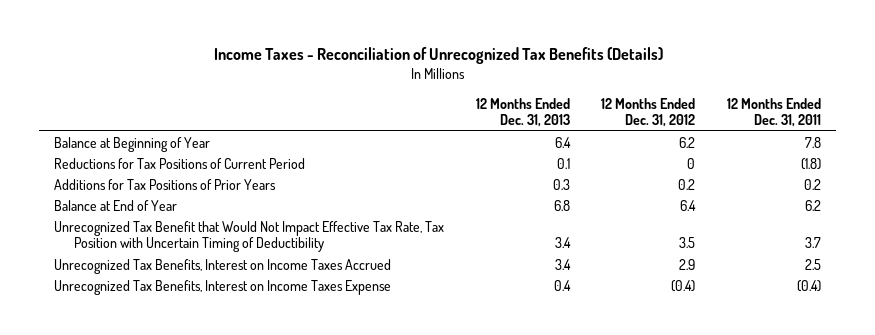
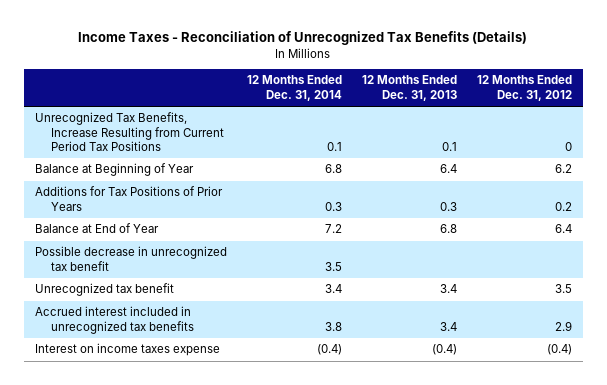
- | 12 Months Ended Dec. 31, 2013 | 12 Months Ended Dec. 31, 2012 | 12 Months Ended Dec. 31, 2011
+ | 12 Months Ended Dec. 31, 2014 | 12 Months Ended Dec. 31, 2013 | 12 Months Ended Dec. 31, 2012
+ Unrecognized Tax Benefits, Increase Resulting from Current Period Tax Positions | 0.1 | 0.1 | 0
- Reductions for Tax Positions of Current Period | 0.1 | 0 | (1.8)
- Unrecognized Tax Benefit that Would Not Impact Effective Tax Rate, Tax Position with Uncertain Timing of Deductibility | 3.4 | 3.5 | 3.7
- Unrecognized Tax Benefits, Interest on Income Taxes Accrued | 3.4 | 2.9 | 2.5
- Unrecognized Tax Benefits, Interest on Income Taxes Expense | 0.4 | (0.4) | (0.4)
+ Possible decrease in unrecognized tax benefit | 3.5 | |
+ Unrecognized tax benefit | 3.4 | 3.4 | 3.5
+ Accrued interest included in unrecognized tax benefits | 3.8 | 3.4 | 2.9
+ Interest on income taxes expense | (0.4) | (0.4) | (0.4)

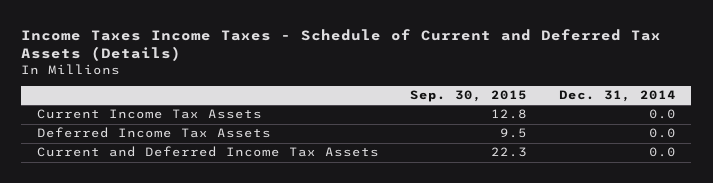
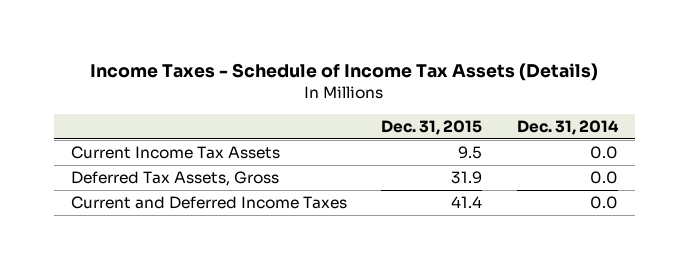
- Income Taxes Income Taxes - Schedule of Current and Deferred Tax Assets (Details)
+ Income Taxes - Schedule of Income Tax Assets (Details)
- | Sep. 30, 2015 | Dec. 31, 2014
+ | Dec. 31, 2015 | Dec. 31, 2014
- Deferred Income Tax Assets | 9.5 | 0.0
- Current and Deferred Income Tax Assets | 22.3 | 0.0
+ Deferred Tax Assets, Gross | 31.9 | 0.0
+ Current and Deferred Income Taxes | 41.4 | 0.0

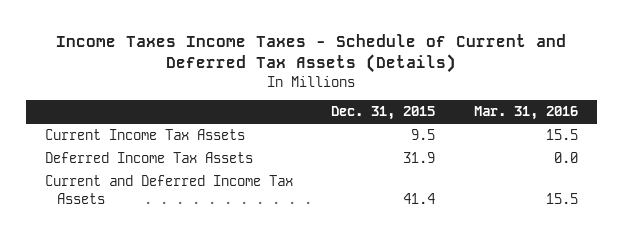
- Income Taxes - Schedule of Income Tax Assets (Details)
+ Income Taxes Income Taxes - Schedule of Current and Deferred Tax Assets (Details)
- | Dec. 31, 2015 | Dec. 31, 2014
+ | Dec. 31, 2015 | Mar. 31, 2016
- Deferred Tax Assets, Gross | 31.9 | 0.0
- Current and Deferred Income Taxes | 41.4 | 0.0
+ Deferred Income Tax Assets | 31.9 | 0.0
+ Current and Deferred Income Tax Assets | 41.4 | 15.5

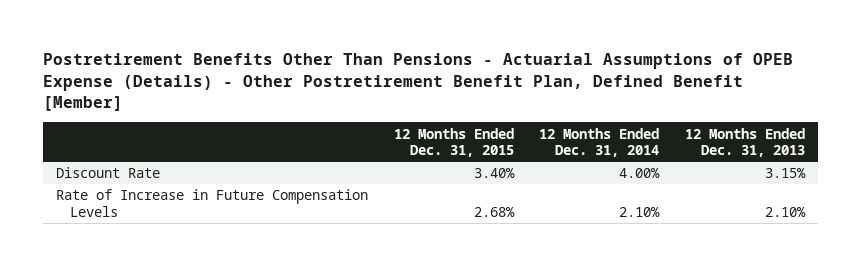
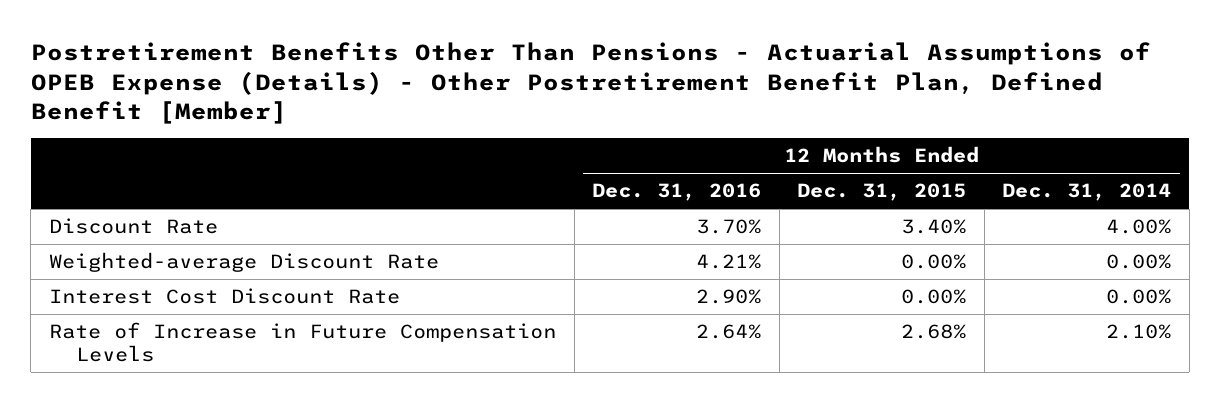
- | 12 Months Ended Dec. 31, 2015 | 12 Months Ended Dec. 31, 2014 | 12 Months Ended Dec. 31, 2013
+ | 12 Months Ended Dec. 31, 2016 | 12 Months Ended Dec. 31, 2015 | 12 Months Ended Dec. 31, 2014
+ Weighted-average Discount Rate | 4.21% | 0.00% | 0.00%
+ Interest Cost Discount Rate | 2.90% | 0.00% | 0.00%

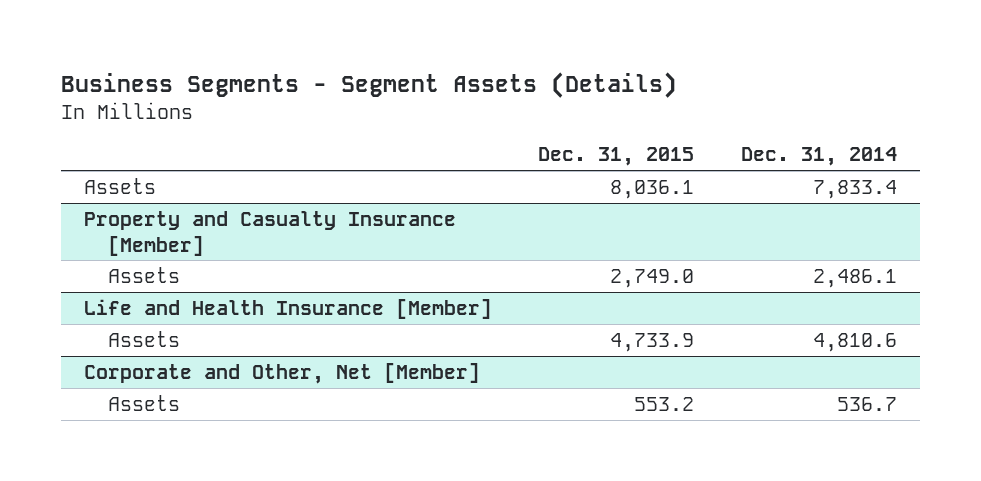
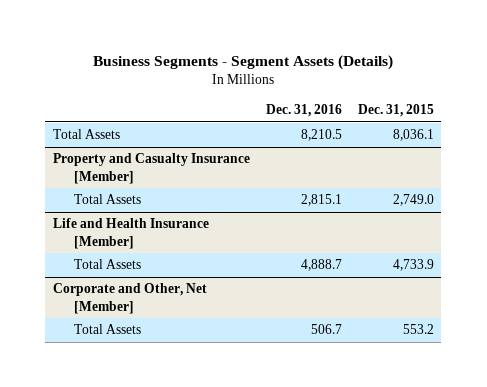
- | Dec. 31, 2015 | Dec. 31, 2014
+ | Dec. 31, 2016 | Dec. 31, 2015
- Assets | 8,036.1 | 7,833.4
+ Total Assets | 8,210.5 | 8,036.1
@ Property and Casualty Insurance [Member]
- Assets | 2,749.0 | 2,486.1
+ Total Assets | 2,815.1 | 2,749.0
@ Life and Health Insurance [Member]
- Assets | 4,733.9 | 4,810.6
+ Total Assets | 4,888.7 | 4,733.9
@ Corporate and Other, Net [Member]
- Assets | 553.2 | 536.7
+ Total Assets | 506.7 | 553.2

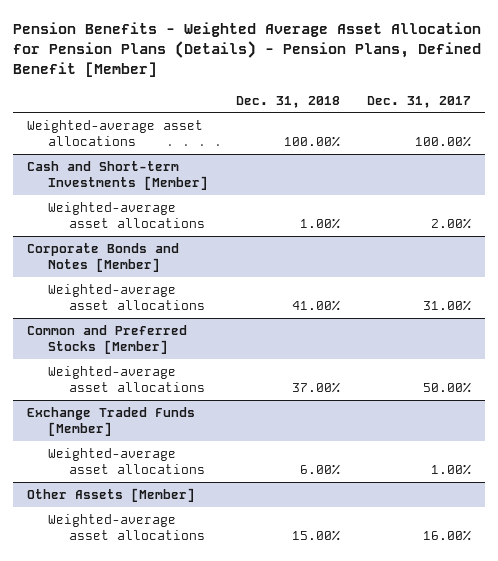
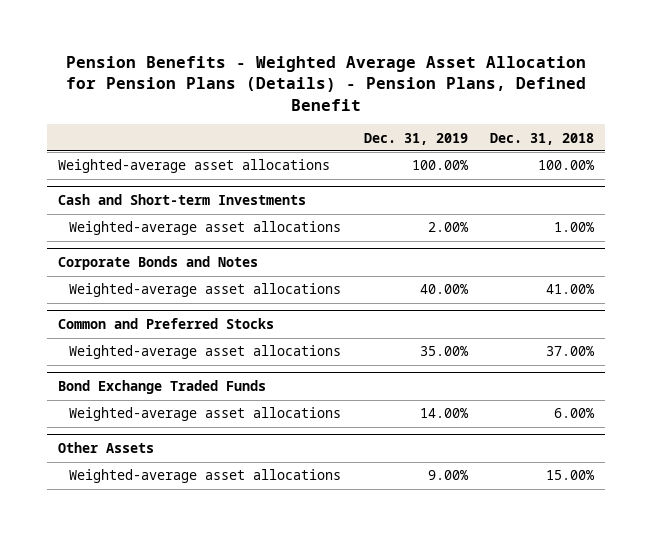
- Pension Benefits - Weighted Average Asset Allocation for Pension Plans (Details) - Pension Plans, Defined Benefit [Member]
+ Pension Benefits - Weighted Average Asset Allocation for Pension Plans (Details) - Pension Plans, Defined Benefit
- | Dec. 31, 2018 | Dec. 31, 2017
+ | Dec. 31, 2019 | Dec. 31, 2018
- Cash and Short-term Investments [Member]
+ Cash and Short-term Investments
- Corporate Bonds and Notes [Member]
+ Corporate Bonds and Notes
- Common and Preferred Stocks [Member]
+ Common and Preferred Stocks
- Exchange Traded Funds [Member]
+ Bond Exchange Traded Funds
- Other Assets [Member]
+ Other Assets

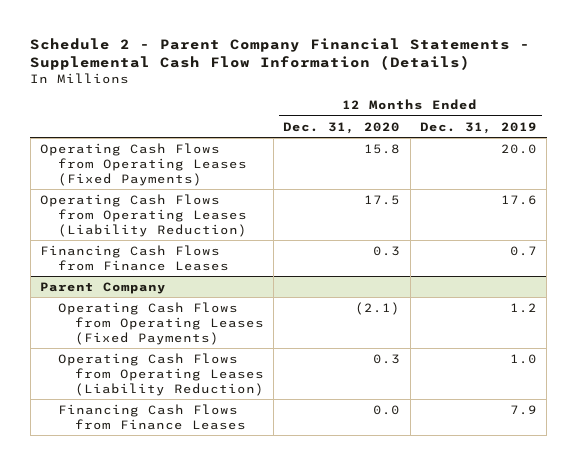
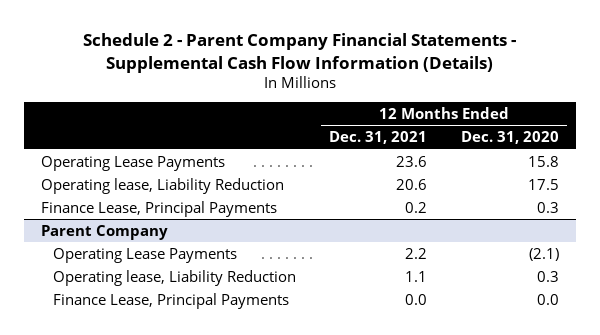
- | 12 Months Ended Dec. 31, 2020 | 12 Months Ended Dec. 31, 2019
+ | 12 Months Ended Dec. 31, 2021 | 12 Months Ended Dec. 31, 2020
- Operating Cash Flows from Operating Leases (Fixed Payments) | 15.8 | 20.0
- Operating Cash Flows from Operating Leases (Liability Reduction) | 17.5 | 17.6
- Financing Cash Flows from Finance Leases | 0.3 | 0.7
+ Operating Lease Payments | 23.6 | 15.8
+ Operating lease, Liability Reduction | 20.6 | 17.5
+ Finance Lease, Principal Payments | 0.2 | 0.3
@ Parent Company
- Operating Cash Flows from Operating Leases (Fixed Payments) | (2.1) | 1.2
- Operating Cash Flows from Operating Leases (Liability Reduction) | 0.3 | 1.0
- Financing Cash Flows from Finance Leases | 0.0 | 7.9
+ Operating Lease Payments | 2.2 | (2.1)
+ Operating lease, Liability Reduction | 1.1 | 0.3
+ Finance Lease, Principal Payments | 0.0 | 0.0

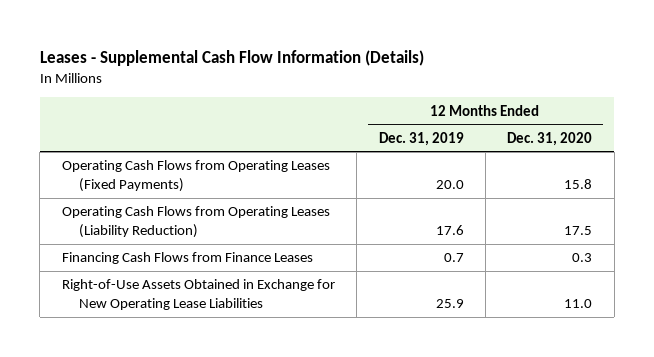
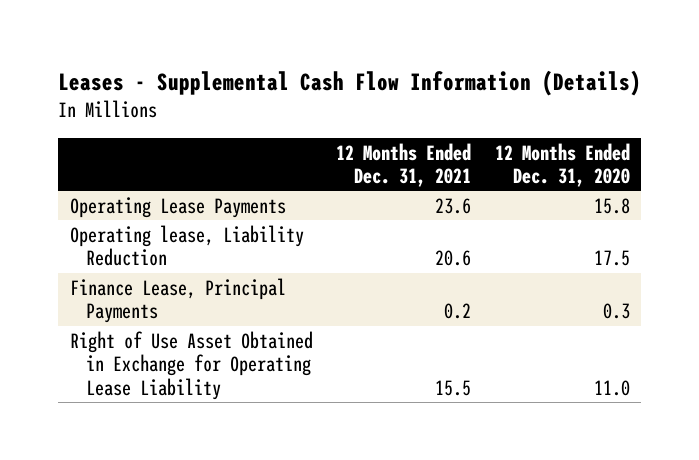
- | 12 Months Ended Dec. 31, 2019 | 12 Months Ended Dec. 31, 2020
+ | 12 Months Ended Dec. 31, 2021 | 12 Months Ended Dec. 31, 2020
- Operating Cash Flows from Operating Leases (Fixed Payments) | 20.0 | 15.8
- Operating Cash Flows from Operating Leases (Liability Reduction) | 17.6 | 17.5
- Financing Cash Flows from Finance Leases | 0.7 | 0.3
- Right-of-Use Assets Obtained in Exchange for New Operating Lease Liabilities | 25.9 | 11.0
+ Operating Lease Payments | 23.6 | 15.8
+ Operating lease, Liability Reduction | 20.6 | 17.5
+ Finance Lease, Principal Payments | 0.2 | 0.3
+ Right of Use Asset Obtained in Exchange for Operating Lease Liability | 15.5 | 11.0

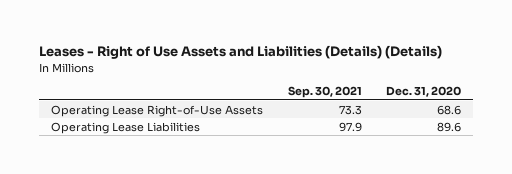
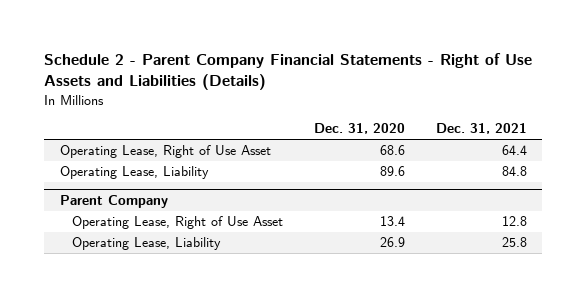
- Leases - Right of Use Assets and Liabilities (Details) (Details)
+ Schedule 2 - Parent Company Financial Statements - Right of Use Assets and Liabilities (Details)
- | Sep. 30, 2021 | Dec. 31, 2020
+ | Dec. 31, 2020 | Dec. 31, 2021
- Operating Lease Right-of-Use Assets | 73.3 | 68.6
- Operating Lease Liabilities | 97.9 | 89.6
+ Operating Lease, Right of Use Asset | 68.6 | 64.4
+ Operating Lease, Liability | 89.6 | 84.8
+ Parent Company
+ Operating Lease, Right of Use Asset | 13.4 | 12.8
+ Operating Lease, Liability | 26.9 | 25.8

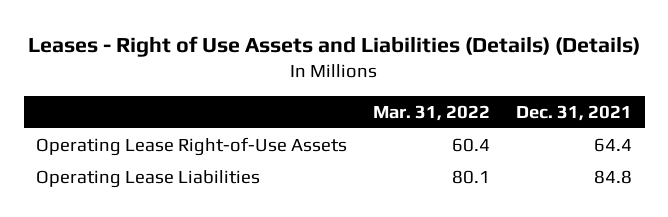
- Schedule 2 - Parent Company Financial Statements - Right of Use Assets and Liabilities (Details)
+ Leases - Right of Use Assets and Liabilities (Details) (Details)
- | Dec. 31, 2020 | Dec. 31, 2021
+ | Mar. 31, 2022 | Dec. 31, 2021
- Operating Lease, Right of Use Asset | 68.6 | 64.4
- Operating Lease, Liability | 89.6 | 84.8
- Parent Company
- Operating Lease, Right of Use Asset | 13.4 | 12.8
- Operating Lease, Liability | 26.9 | 25.8
+ Operating Lease Right-of-Use Assets | 60.4 | 64.4
+ Operating Lease Liabilities | 80.1 | 84.8

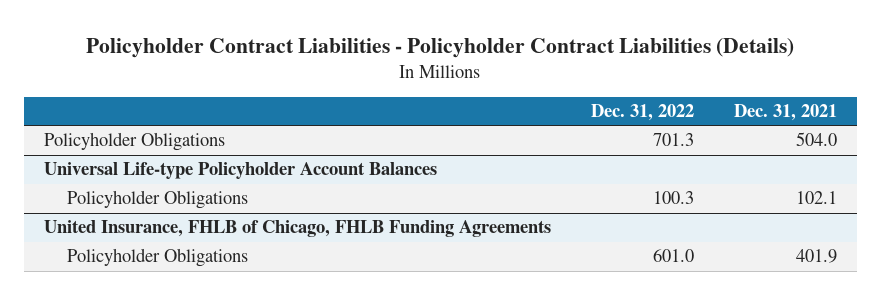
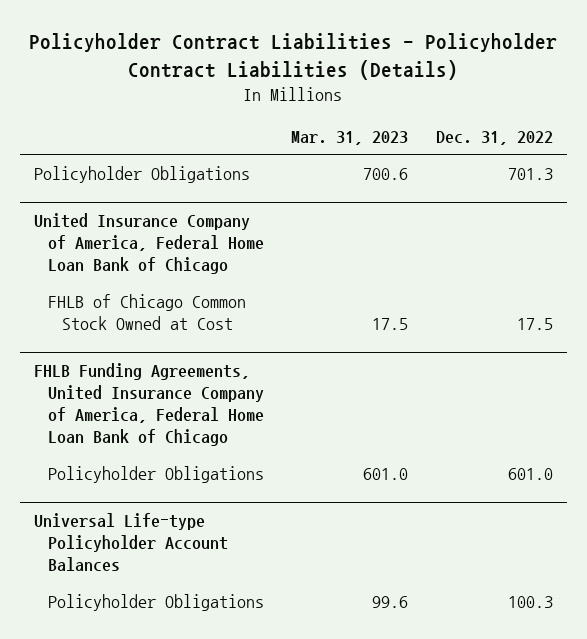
- | Dec. 31, 2022 | Dec. 31, 2021
+ | Mar. 31, 2023 | Dec. 31, 2022
+ United Insurance Company of America, Federal Home Loan Bank of Chicago
+ FHLB of Chicago Common Stock Owned at Cost | 17.5 | 17.5
+ FHLB Funding Agreements, United Insurance Company of America, Federal Home Loan Bank of Chicago
+ Policyholder Obligations | 601.0 | 601.0
- United Insurance, FHLB of Chicago, FHLB Funding Agreements
- Policyholder Obligations | 601.0 | 401.9

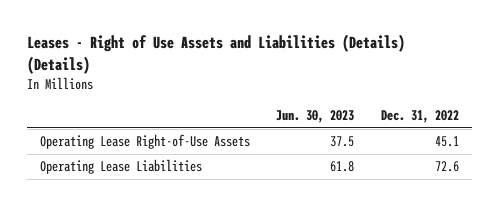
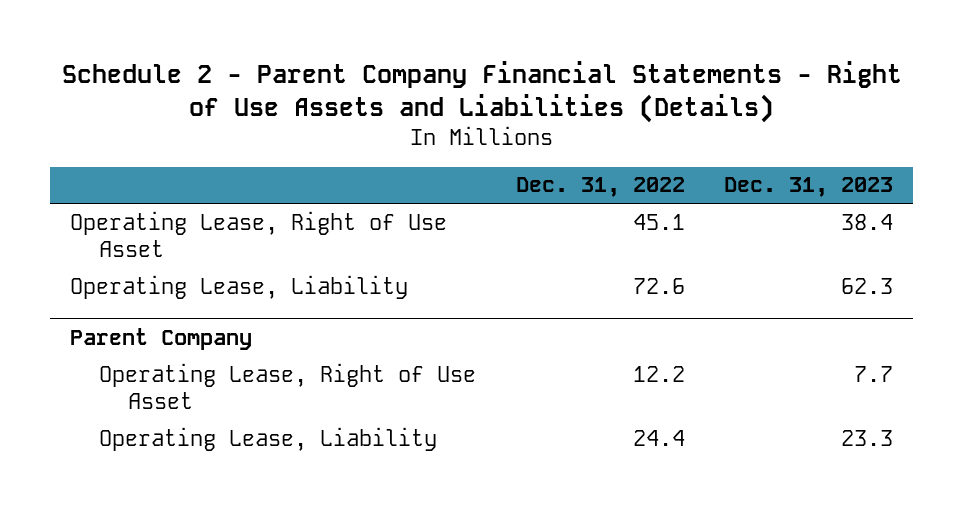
- Leases - Right of Use Assets and Liabilities (Details) (Details)
+ Schedule 2 - Parent Company Financial Statements - Right of Use Assets and Liabilities (Details)
- | Jun. 30, 2023 | Dec. 31, 2022
+ | Dec. 31, 2022 | Dec. 31, 2023
- Operating Lease Right-of-Use Assets | 37.5 | 45.1
- Operating Lease Liabilities | 61.8 | 72.6
+ Operating Lease, Right of Use Asset | 45.1 | 38.4
+ Operating Lease, Liability | 72.6 | 62.3
+ Parent Company
+ Operating Lease, Right of Use Asset | 12.2 | 7.7
+ Operating Lease, Liability | 24.4 | 23.3

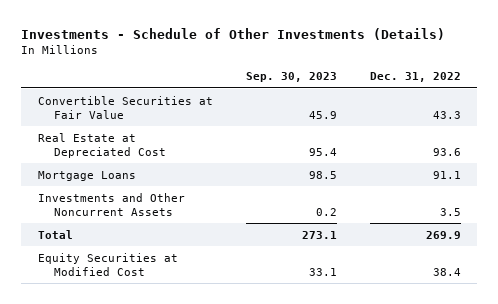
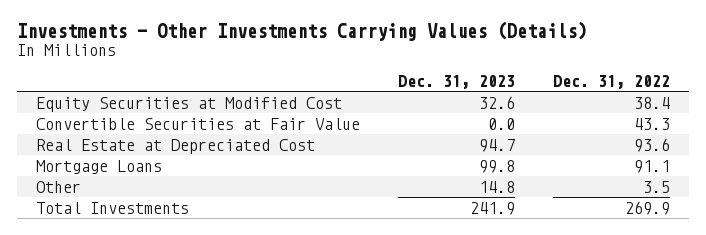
- Investments - Schedule of Other Investments (Details)
+ Investments - Other Investments Carrying Values (Details)
- | Sep. 30, 2023 | Dec. 31, 2022
+ | Dec. 31, 2023 | Dec. 31, 2022
moved up: Equity Securities at Modified Cost | 32.6 | 38.4
- Investments and Other Noncurrent Assets | 0.2 | 3.5
- Total | 273.1 | 269.9
+ Other | 14.8 | 3.5
+ Total Investments | 241.9 | 269.9

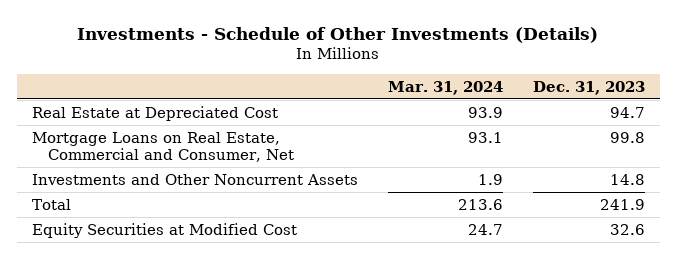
- Investments - Other Investments Carrying Values (Details)
+ Investments - Schedule of Other Investments (Details)
- | Dec. 31, 2023 | Dec. 31, 2022
+ | Mar. 31, 2024 | Dec. 31, 2023
- Convertible Securities at Fair Value | 0.0 | 43.3
- Mortgage Loans | 99.8 | 91.1
- Other | 14.8 | 3.5
- Total Investments | 241.9 | 269.9
+ Mortgage Loans on Real Estate, Commercial and Consumer, Net | 93.1 | 99.8
+ Investments and Other Noncurrent Assets | 1.9 | 14.8
+ Total | 213.6 | 241.9
moved down: Equity Securities at Modified Cost | 24.7 | 32.6

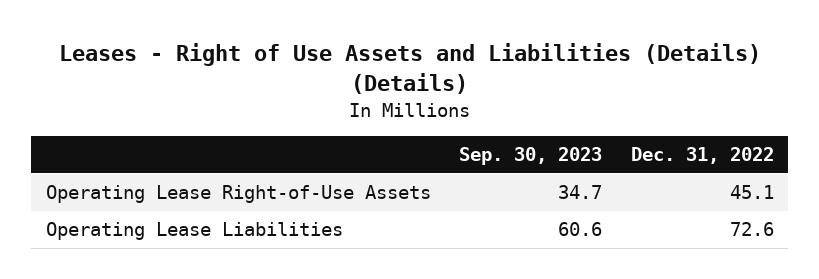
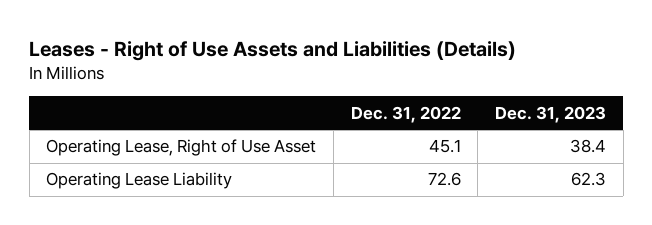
- Leases - Right of Use Assets and Liabilities (Details) (Details)
+ Leases - Right of Use Assets and Liabilities (Details)
- | Sep. 30, 2023 | Dec. 31, 2022
+ | Dec. 31, 2022 | Dec. 31, 2023
- Operating Lease Right-of-Use Assets | 34.7 | 45.1
- Operating Lease Liabilities | 60.6 | 72.6
+ Operating Lease, Right of Use Asset | 45.1 | 38.4
+ Operating Lease Liability | 72.6 | 62.3

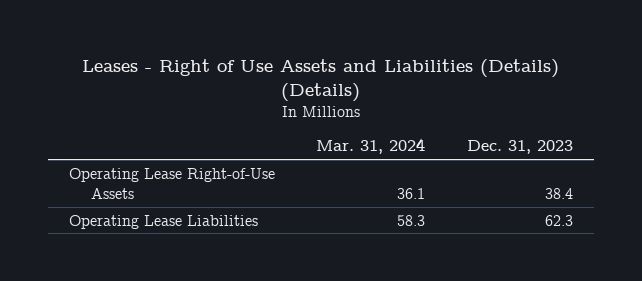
- Leases - Right of Use Assets and Liabilities (Details)
+ Leases - Right of Use Assets and Liabilities (Details) (Details)
- | Dec. 31, 2022 | Dec. 31, 2023
+ | Mar. 31, 2024 | Dec. 31, 2023
- Operating Lease, Right of Use Asset | 45.1 | 38.4
- Operating Lease Liability | 72.6 | 62.3
+ Operating Lease Right-of-Use Assets | 36.1 | 38.4
+ Operating Lease Liabilities | 58.3 | 62.3

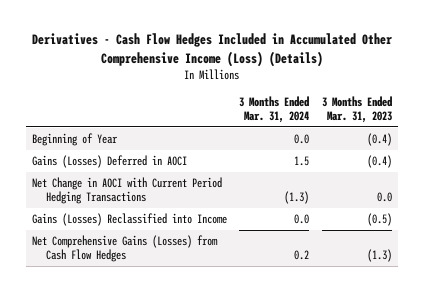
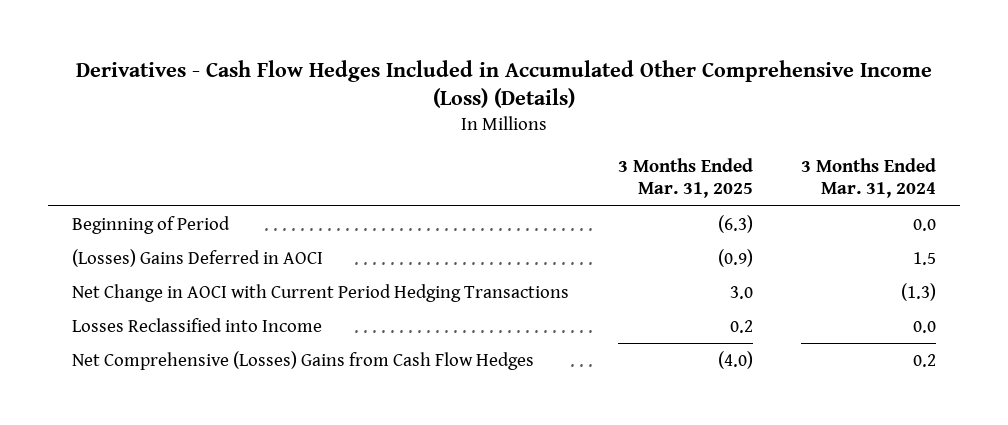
- | 3 Months Ended Mar. 31, 2024 | 3 Months Ended Mar. 31, 2023
+ | 3 Months Ended Mar. 31, 2025 | 3 Months Ended Mar. 31, 2024
- Beginning of Year | 0.0 | (0.4)
- Gains (Losses) Deferred in AOCI | 1.5 | (0.4)
+ Beginning of Period | (6.3) | 0.0
+ (Losses) Gains Deferred in AOCI | (0.9) | 1.5
- Gains (Losses) Reclassified into Income | 0.0 | (0.5)
- Net Comprehensive Gains (Losses) from Cash Flow Hedges | 0.2 | (1.3)
+ Losses Reclassified into Income | 0.2 | 0.0
+ Net Comprehensive (Losses) Gains from Cash Flow Hedges | (4.0) | 0.2

